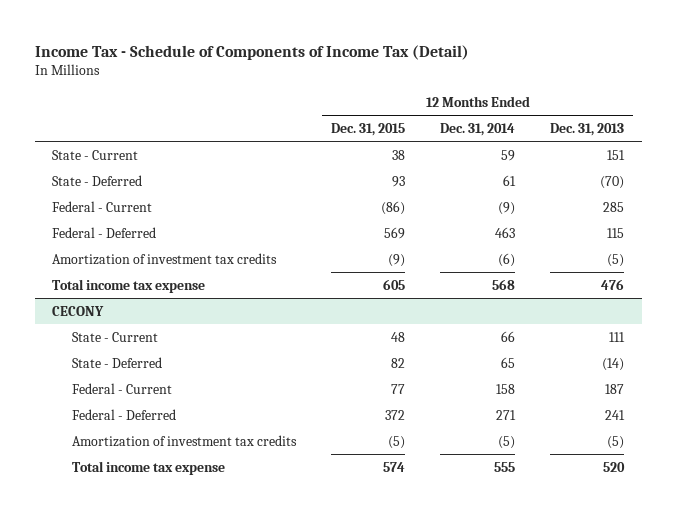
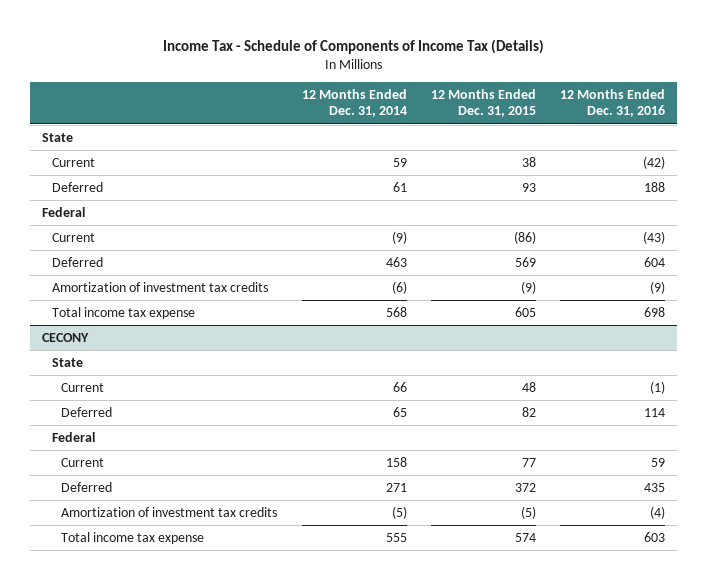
- Income Tax - Schedule of Components of Income Tax (Detail)
+ Income Tax - Schedule of Components of Income Tax (Details)
- | 12 Months Ended Dec. 31, 2015 | 12 Months Ended Dec. 31, 2014 | 12 Months Ended Dec. 31, 2013
+ | 12 Months Ended Dec. 31, 2014 | 12 Months Ended Dec. 31, 2015 | 12 Months Ended Dec. 31, 2016
- State - Current | 38 | 59 | 151
- State - Deferred | 93 | 61 | (70)
- Federal - Current | (86) | (9) | 285
- Federal - Deferred | 569 | 463 | 115
+ State
+ Current | 59 | 38 | (42)
+ Deferred | 61 | 93 | 188
+ Federal
+ Current | (9) | (86) | (43)
+ Deferred | 463 | 569 | 604
@ CECONY
- State - Current | 48 | 66 | 111
- State - Deferred | 82 | 65 | (14)
- Federal - Current | 77 | 158 | 187
- Federal - Deferred | 372 | 271 | 241
+ State
+ Current | 66 | 48 | (1)
+ Deferred | 65 | 82 | 114
+ Federal
+ Current | 158 | 77 | 59
+ Deferred | 271 | 372 | 435

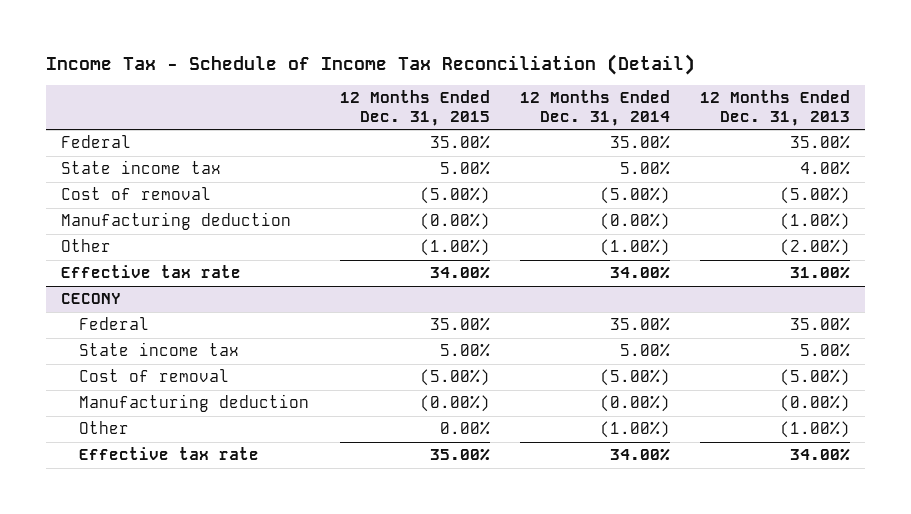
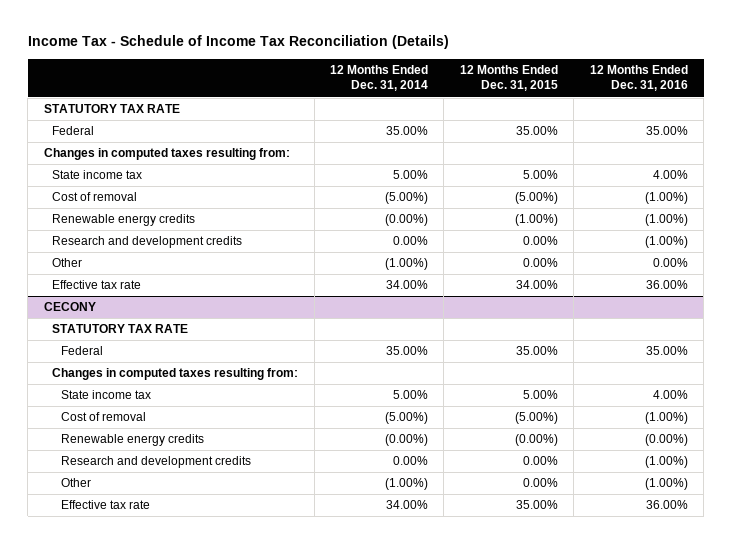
- Income Tax - Schedule of Income Tax Reconciliation (Detail)
+ Income Tax - Schedule of Income Tax Reconciliation (Details)
- | 12 Months Ended Dec. 31, 2015 | 12 Months Ended Dec. 31, 2014 | 12 Months Ended Dec. 31, 2013
+ | 12 Months Ended Dec. 31, 2014 | 12 Months Ended Dec. 31, 2015 | 12 Months Ended Dec. 31, 2016
+ STATUTORY TAX RATE
+ Changes in computed taxes resulting from:
- Manufacturing deduction | (0.00%) | (0.00%) | (1.00%)
- Other | (1.00%) | (1.00%) | (2.00%)
+ Renewable energy credits | (0.00%) | (1.00%) | (1.00%)
+ Research and development credits | 0.00% | 0.00% | (1.00%)
+ Other | (1.00%) | 0.00% | 0.00%
@ CECONY
+ STATUTORY TAX RATE
+ Changes in computed taxes resulting from:
- Manufacturing deduction | (0.00%) | (0.00%) | (0.00%)
+ Renewable energy credits | (0.00%) | (0.00%) | (0.00%)
+ Research and development credits | 0.00% | 0.00% | (1.00%)

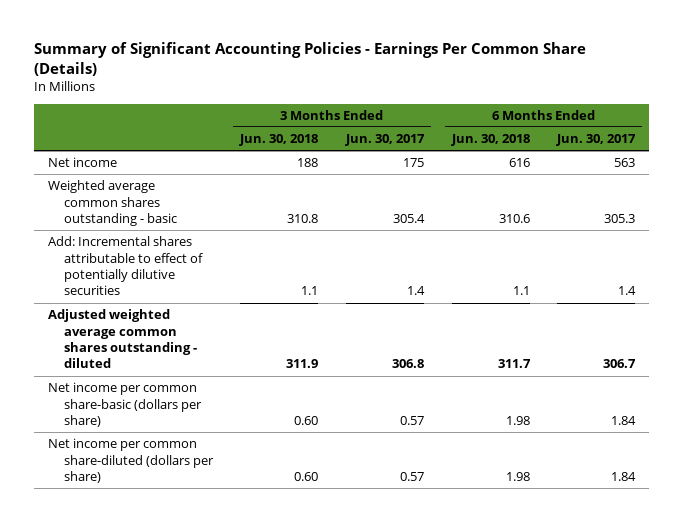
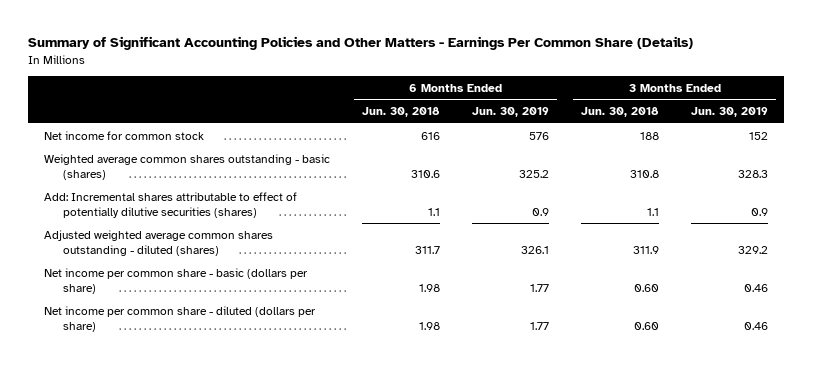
- Summary of Significant Accounting Policies - Earnings Per Common Share (Details)
+ Summary of Significant Accounting Policies and Other Matters - Earnings Per Common Share (Details)
- | 3 Months Ended Jun. 30, 2018 | 3 Months Ended Jun. 30, 2017 | 6 Months Ended Jun. 30, 2018 | 6 Months Ended Jun. 30, 2017
+ | 6 Months Ended Jun. 30, 2018 | 6 Months Ended Jun. 30, 2019 | 3 Months Ended Jun. 30, 2018 | 3 Months Ended Jun. 30, 2019
- Net income | 188 | 175 | 616 | 563
- Weighted average common shares outstanding - basic | 310.8 | 305.4 | 310.6 | 305.3
- Add: Incremental shares attributable to effect of potentially dilutive securities | 1.1 | 1.4 | 1.1 | 1.4
- Adjusted weighted average common shares outstanding - diluted | 311.9 | 306.8 | 311.7 | 306.7
- Net income per common share-basic (dollars per share) | 0.60 | 0.57 | 1.98 | 1.84
- Net income per common share-diluted (dollars per share) | 0.60 | 0.57 | 1.98 | 1.84
+ Net income for common stock | 616 | 576 | 188 | 152
+ Weighted average common shares outstanding - basic (shares) | 310.6 | 325.2 | 310.8 | 328.3
+ Add: Incremental shares attributable to effect of potentially dilutive securities (shares) | 1.1 | 0.9 | 1.1 | 0.9
+ Adjusted weighted average common shares outstanding - diluted (shares) | 311.7 | 326.1 | 311.9 | 329.2
+ Net income per common share - basic (dollars per share) | 1.98 | 1.77 | 0.60 | 0.46
+ Net income per common share - diluted (dollars per share) | 1.98 | 1.77 | 0.60 | 0.46

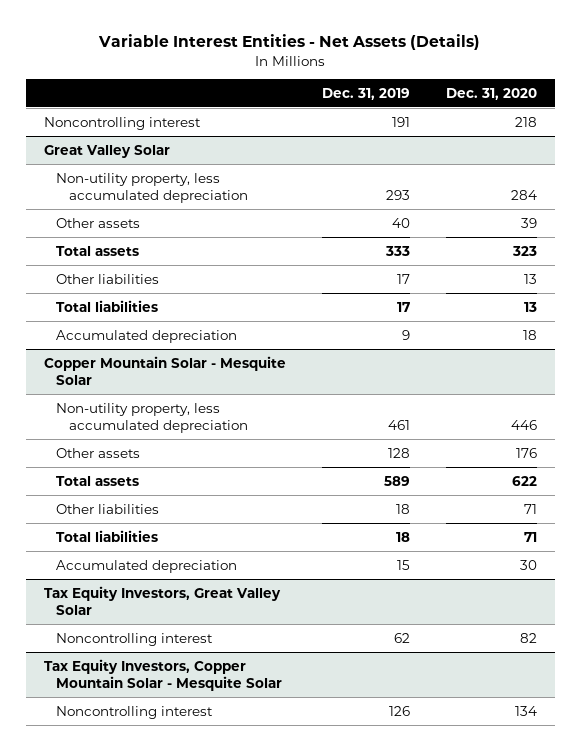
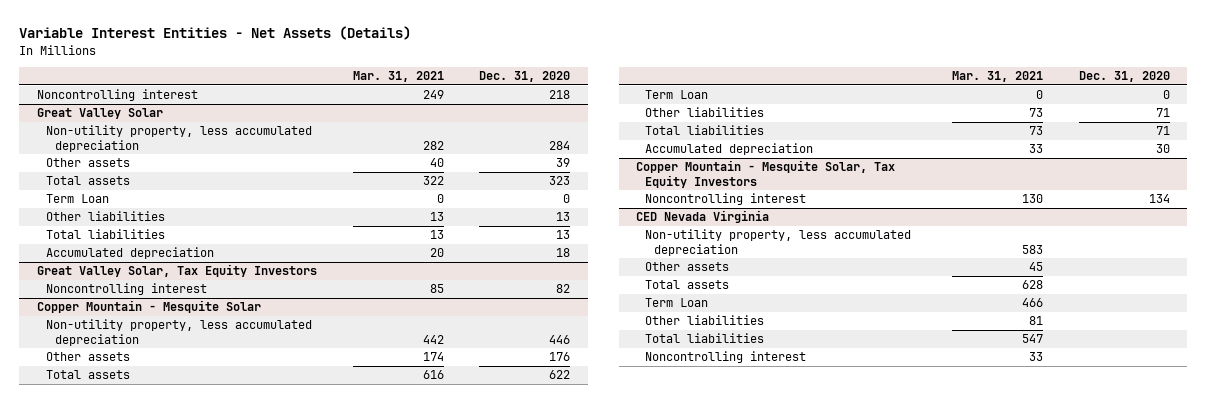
- | Dec. 31, 2019 | Dec. 31, 2020
+ | Mar. 31, 2021 | Dec. 31, 2020
@ Great Valley Solar
+ Term Loan | 0 | 0
- Copper Mountain Solar - Mesquite Solar
+ Great Valley Solar, Tax Equity Investors
+ Noncontrolling interest | 85 | 82
+ Copper Mountain - Mesquite Solar
+ Term Loan | 0 | 0
- Tax Equity Investors, Great Valley Solar
- Noncontrolling interest | 62 | 82
- Tax Equity Investors, Copper Mountain Solar - Mesquite Solar
+ Copper Mountain - Mesquite Solar, Tax Equity Investors
+ CED Nevada Virginia
+ Non-utility property, less accumulated depreciation | 583 |
+ Other assets | 45 |
+ Total assets | 628 |
+ Term Loan | 466 |
+ Other liabilities | 81 |
+ Total liabilities | 547 |
+ Noncontrolling interest | 33 |

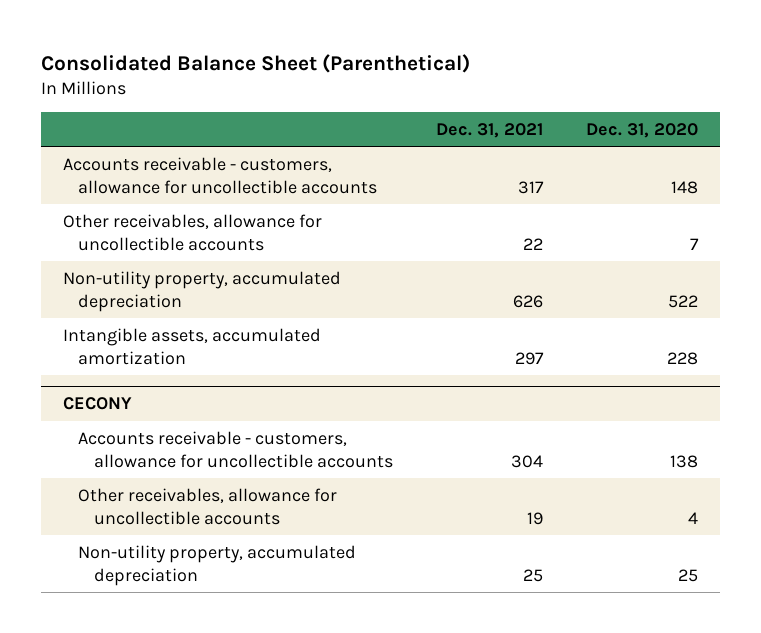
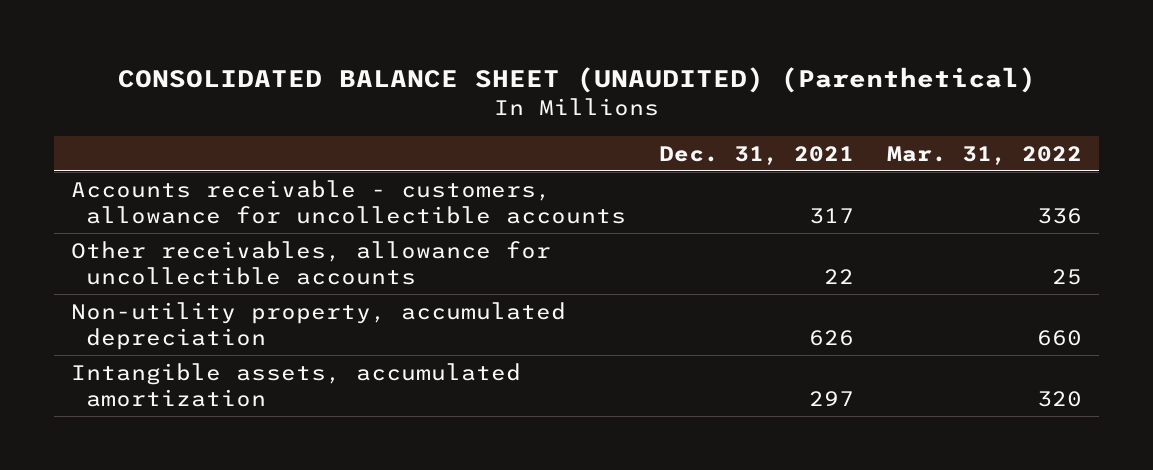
- Consolidated Balance Sheet (Parenthetical)
+ CONSOLIDATED BALANCE SHEET (UNAUDITED) (Parenthetical)
- | Dec. 31, 2021 | Dec. 31, 2020
+ | Dec. 31, 2021 | Mar. 31, 2022
- CECONY
- Accounts receivable - customers, allowance for uncollectible accounts | 304 | 138
- Other receivables, allowance for uncollectible accounts | 19 | 4
- Non-utility property, accumulated depreciation | 25 | 25

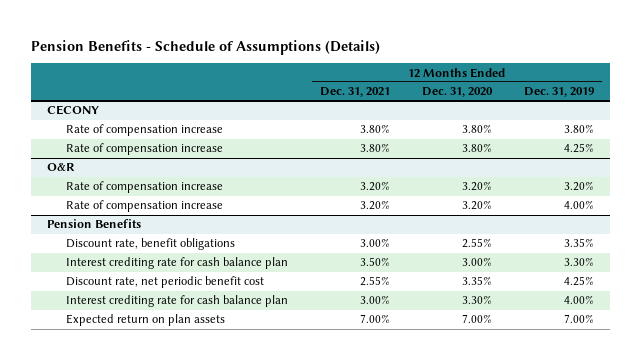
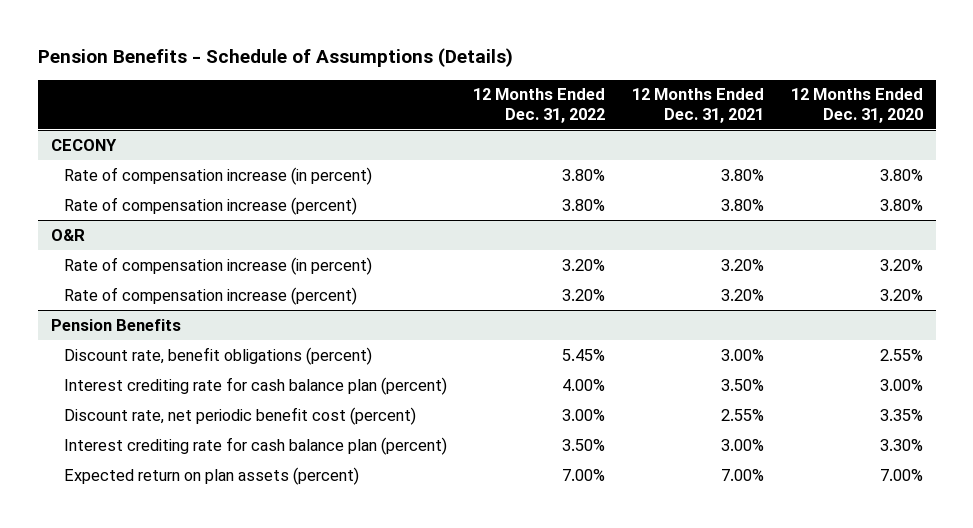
- | 12 Months Ended Dec. 31, 2021 | 12 Months Ended Dec. 31, 2020 | 12 Months Ended Dec. 31, 2019
+ | 12 Months Ended Dec. 31, 2022 | 12 Months Ended Dec. 31, 2021 | 12 Months Ended Dec. 31, 2020
@ CECONY
- Rate of compensation increase | 3.80% | 3.80% | 3.80%
- Rate of compensation increase | 3.80% | 3.80% | 4.25%
+ Rate of compensation increase (in percent) | 3.80% | 3.80% | 3.80%
+ Rate of compensation increase (percent) | 3.80% | 3.80% | 3.80%
@ O&R
- Rate of compensation increase | 3.20% | 3.20% | 3.20%
- Rate of compensation increase | 3.20% | 3.20% | 4.00%
+ Rate of compensation increase (in percent) | 3.20% | 3.20% | 3.20%
+ Rate of compensation increase (percent) | 3.20% | 3.20% | 3.20%
@ Pension Benefits
- Discount rate, benefit obligations | 3.00% | 2.55% | 3.35%
- Interest crediting rate for cash balance plan | 3.50% | 3.00% | 3.30%
- Discount rate, net periodic benefit cost | 2.55% | 3.35% | 4.25%
- Interest crediting rate for cash balance plan | 3.00% | 3.30% | 4.00%
- Expected return on plan assets | 7.00% | 7.00% | 7.00%
+ Discount rate, benefit obligations (percent) | 5.45% | 3.00% | 2.55%
+ Interest crediting rate for cash balance plan (percent) | 4.00% | 3.50% | 3.00%
+ Discount rate, net periodic benefit cost (percent) | 3.00% | 2.55% | 3.35%
+ Interest crediting rate for cash balance plan (percent) | 3.50% | 3.00% | 3.30%
+ Expected return on plan assets (percent) | 7.00% | 7.00% | 7.00%

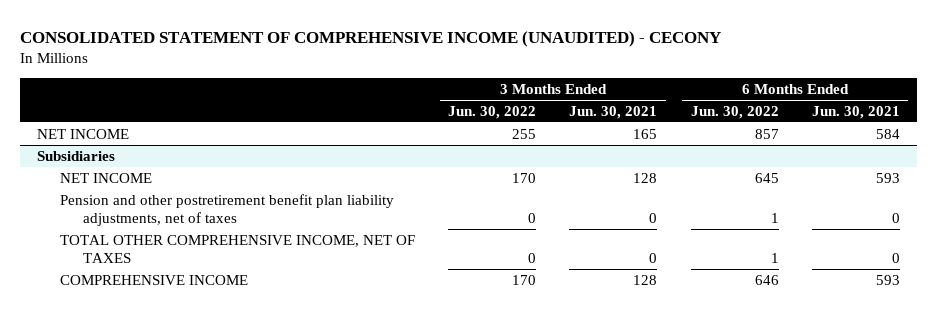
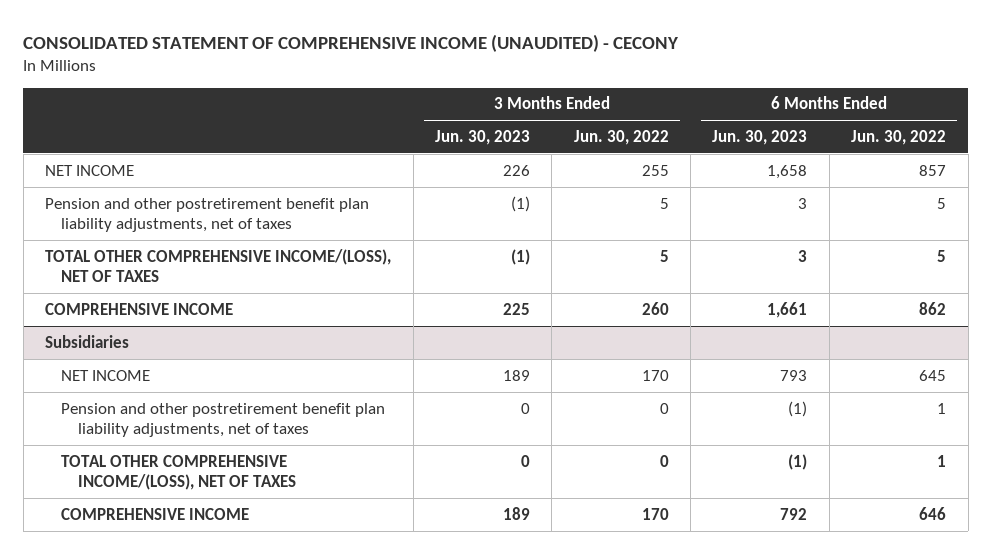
- | 3 Months Ended Jun. 30, 2022 | 3 Months Ended Jun. 30, 2021 | 6 Months Ended Jun. 30, 2022 | 6 Months Ended Jun. 30, 2021
+ | 3 Months Ended Jun. 30, 2023 | 3 Months Ended Jun. 30, 2022 | 6 Months Ended Jun. 30, 2023 | 6 Months Ended Jun. 30, 2022
+ Pension and other postretirement benefit plan liability adjustments, net of taxes | (1) | 5 | 3 | 5
+ TOTAL OTHER COMPREHENSIVE INCOME/(LOSS), NET OF TAXES | (1) | 5 | 3 | 5
+ COMPREHENSIVE INCOME | 225 | 260 | 1,661 | 862
@ Subsidiaries
- TOTAL OTHER COMPREHENSIVE INCOME, NET OF TAXES | 0 | 0 | 1 | 0
+ TOTAL OTHER COMPREHENSIVE INCOME/(LOSS), NET OF TAXES | 0 | 0 | (1) | 1

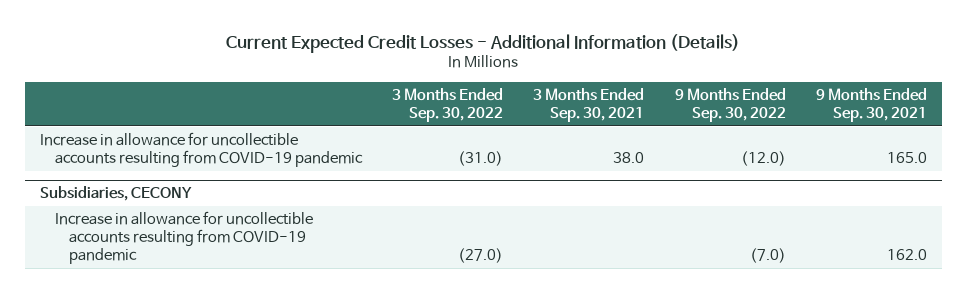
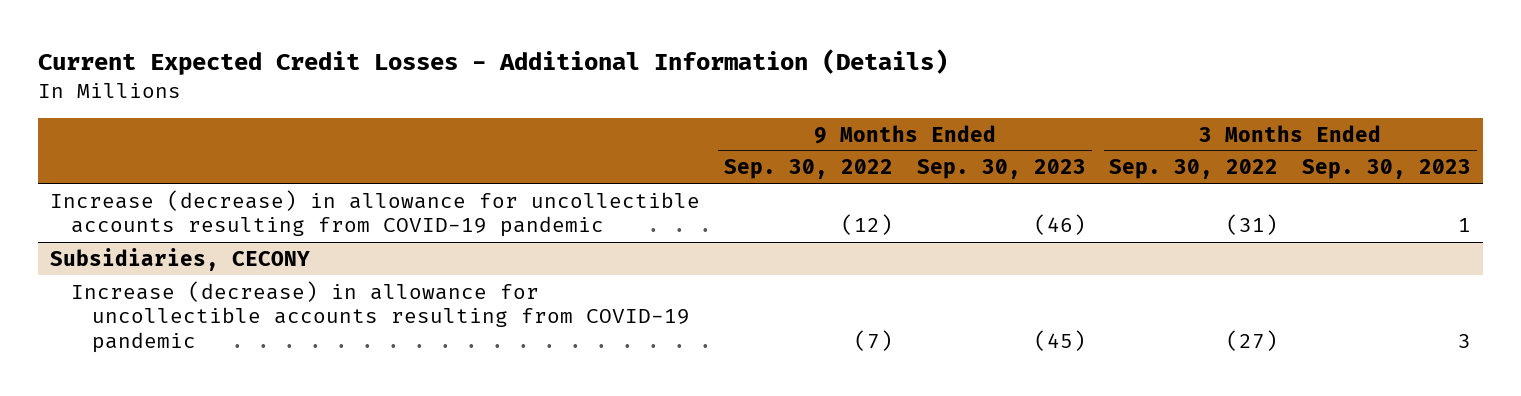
- | 3 Months Ended Sep. 30, 2022 | 3 Months Ended Sep. 30, 2021 | 9 Months Ended Sep. 30, 2022 | 9 Months Ended Sep. 30, 2021
+ | 9 Months Ended Sep. 30, 2022 | 9 Months Ended Sep. 30, 2023 | 3 Months Ended Sep. 30, 2022 | 3 Months Ended Sep. 30, 2023
- Increase in allowance for uncollectible accounts resulting from COVID-19 pandemic | (31.0) | 38.0 | (12.0) | 165.0
+ Increase (decrease) in allowance for uncollectible accounts resulting from COVID-19 pandemic | (12) | (46) | (31) | 1
@ Subsidiaries, CECONY
- Increase in allowance for uncollectible accounts resulting from COVID-19 pandemic | (27.0) | | (7.0) | 162.0
+ Increase (decrease) in allowance for uncollectible accounts resulting from COVID-19 pandemic | (7) | (45) | (27) | 3

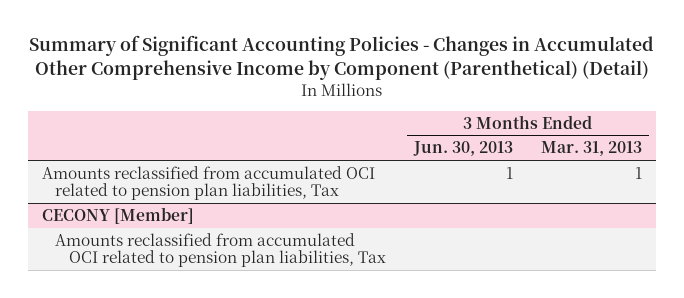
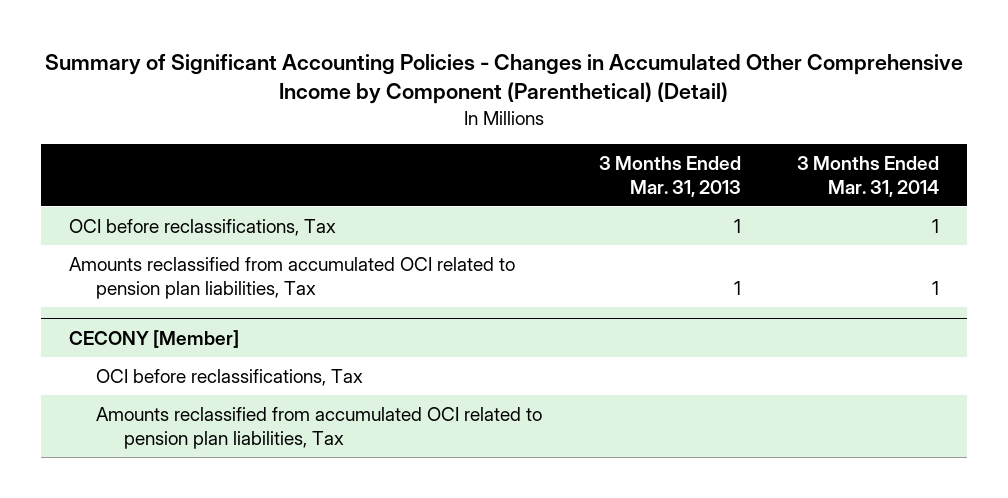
- | 3 Months Ended Jun. 30, 2013 | 3 Months Ended Mar. 31, 2013
+ | 3 Months Ended Mar. 31, 2013 | 3 Months Ended Mar. 31, 2014
+ OCI before reclassifications, Tax | 1 | 1
@ CECONY [Member]
+ OCI before reclassifications, Tax

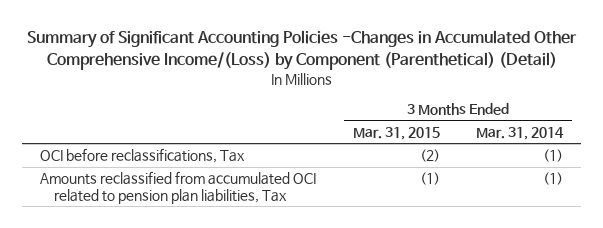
- Summary of Significant Accounting Policies - Changes in Accumulated Other Comprehensive Income by Component (Parenthetical) (Detail)
+ Summary of Significant Accounting Policies -Changes in Accumulated Other Comprehensive Income/(Loss) by Component (Parenthetical) (Detail)
- | 3 Months Ended Mar. 31, 2013 | 3 Months Ended Mar. 31, 2014
+ | 3 Months Ended Mar. 31, 2015 | 3 Months Ended Mar. 31, 2014
- OCI before reclassifications, Tax | 1 | 1
- Amounts reclassified from accumulated OCI related to pension plan liabilities, Tax | 1 | 1
- CECONY [Member]
- OCI before reclassifications, Tax
- Amounts reclassified from accumulated OCI related to pension plan liabilities, Tax
+ OCI before reclassifications, Tax | (2) | (1)
+ Amounts reclassified from accumulated OCI related to pension plan liabilities, Tax | (1) | (1)

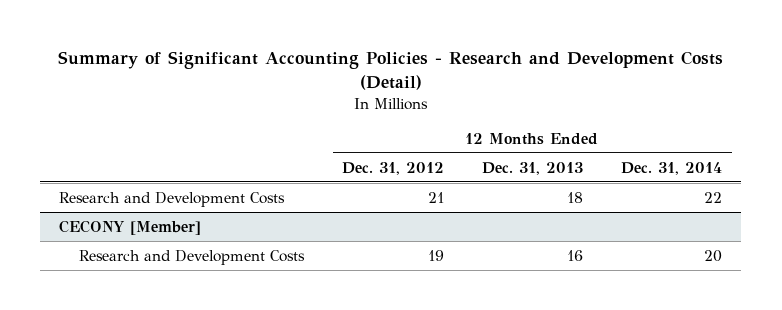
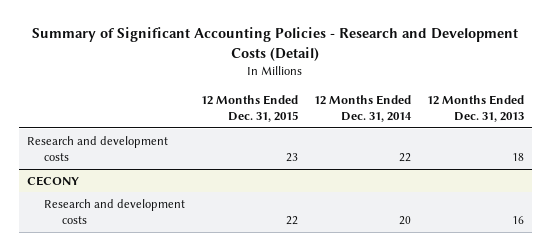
- | 12 Months Ended Dec. 31, 2012 | 12 Months Ended Dec. 31, 2013 | 12 Months Ended Dec. 31, 2014
+ | 12 Months Ended Dec. 31, 2015 | 12 Months Ended Dec. 31, 2014 | 12 Months Ended Dec. 31, 2013
- Research and Development Costs | 21 | 18 | 22
- CECONY [Member]
- Research and Development Costs | 19 | 16 | 20
+ Research and development costs | 23 | 22 | 18
+ CECONY
+ Research and development costs | 22 | 20 | 16

